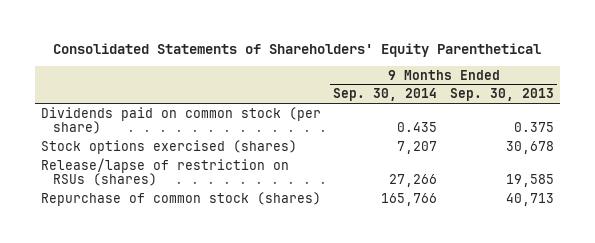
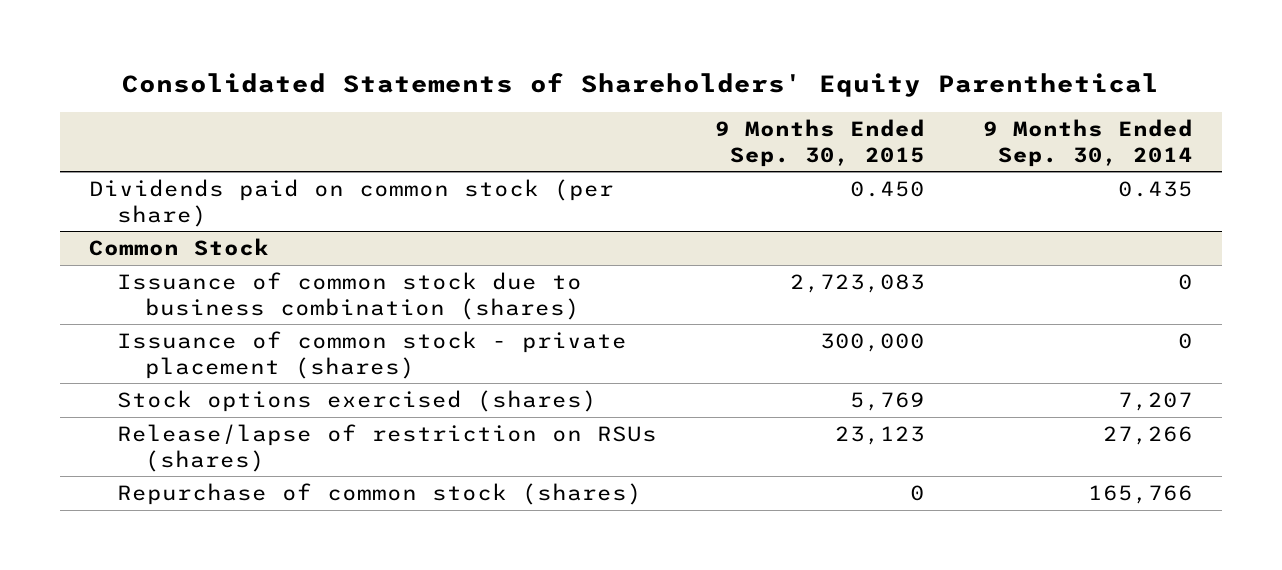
- | 9 Months Ended Sep. 30, 2014 | 9 Months Ended Sep. 30, 2013
+ | 9 Months Ended Sep. 30, 2015 | 9 Months Ended Sep. 30, 2014
+ Common Stock
+ Issuance of common stock due to business combination (shares) | 2,723,083 | 0
+ Issuance of common stock - private placement (shares) | 300,000 | 0

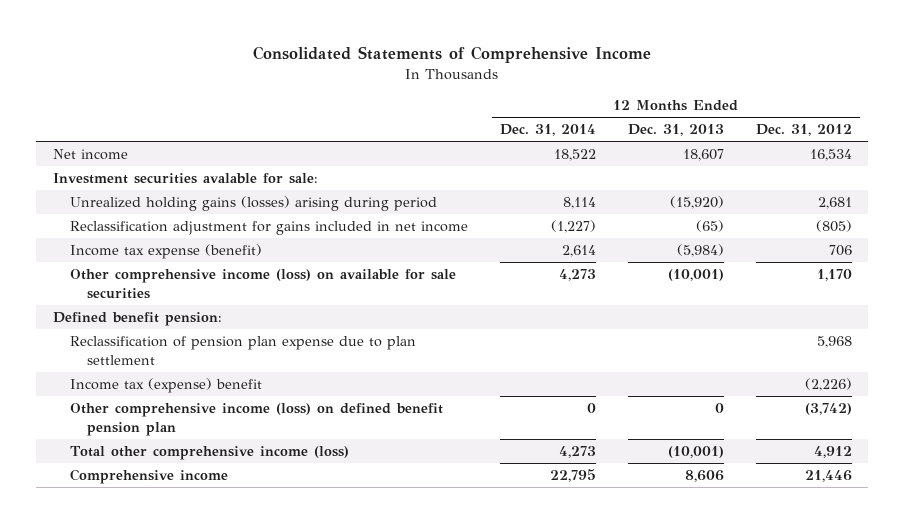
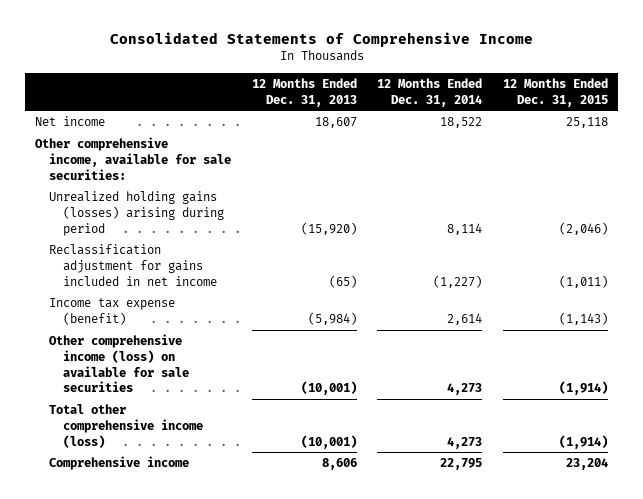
- | 12 Months Ended Dec. 31, 2014 | 12 Months Ended Dec. 31, 2013 | 12 Months Ended Dec. 31, 2012
+ | 12 Months Ended Dec. 31, 2013 | 12 Months Ended Dec. 31, 2014 | 12 Months Ended Dec. 31, 2015
- Investment securities avalable for sale:
+ Other comprehensive income, available for sale securities:
- Defined benefit pension:
- Reclassification of pension plan expense due to plan settlement | | | 5,968
- Income tax (expense) benefit | | | (2,226)
- Other comprehensive income (loss) on defined benefit pension plan | 0 | 0 | (3,742)

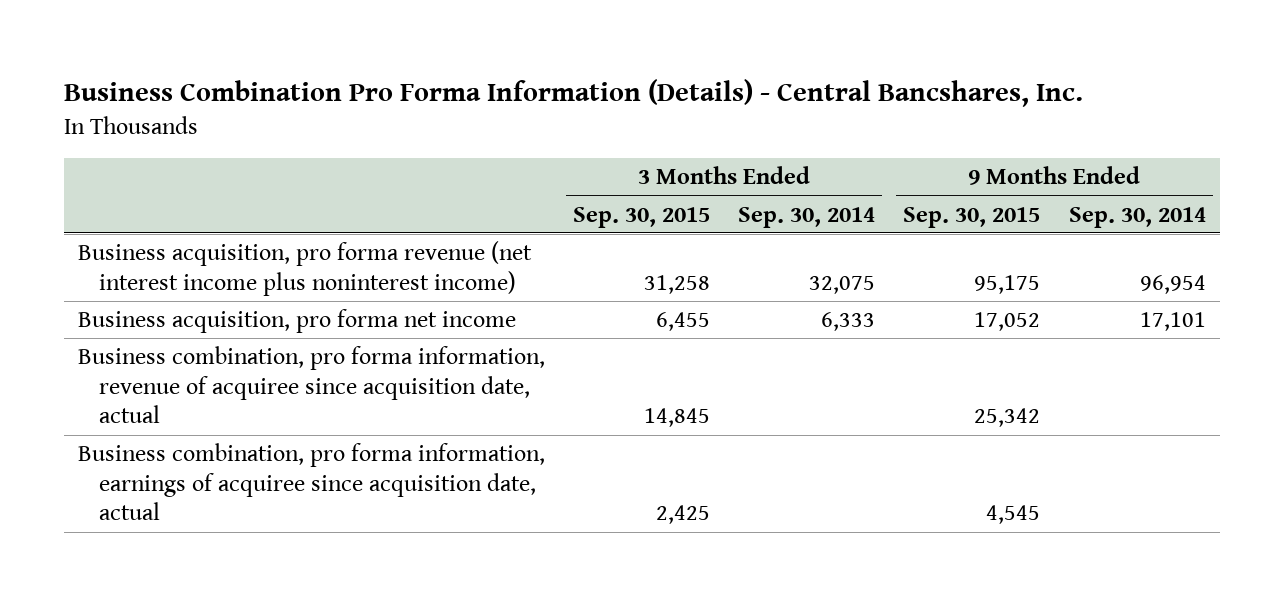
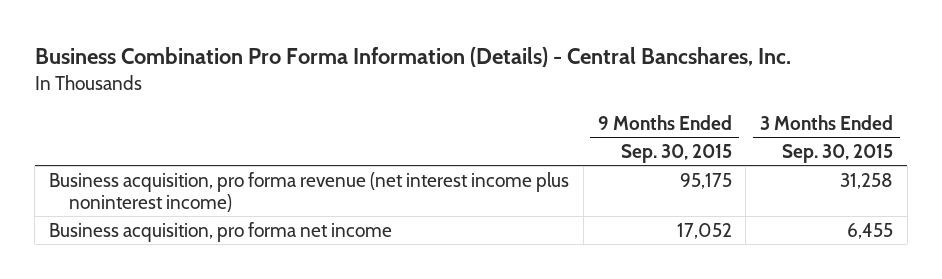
- | 3 Months Ended Sep. 30, 2015 | 3 Months Ended Sep. 30, 2014 | 9 Months Ended Sep. 30, 2015 | 9 Months Ended Sep. 30, 2014
+ | 9 Months Ended Sep. 30, 2015 | 3 Months Ended Sep. 30, 2015
- Business combination, pro forma information, revenue of acquiree since acquisition date, actual | 14,845 | | 25,342 |
- Business combination, pro forma information, earnings of acquiree since acquisition date, actual | 2,425 | | 4,545 |

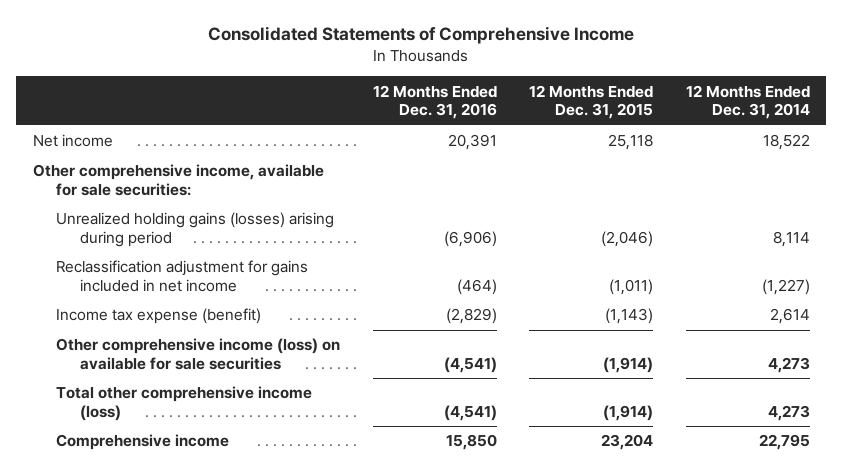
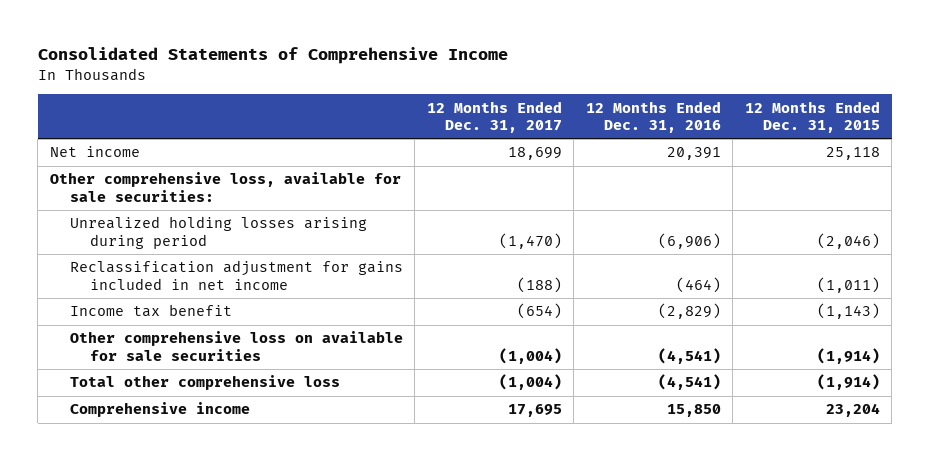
- | 12 Months Ended Dec. 31, 2016 | 12 Months Ended Dec. 31, 2015 | 12 Months Ended Dec. 31, 2014
+ | 12 Months Ended Dec. 31, 2017 | 12 Months Ended Dec. 31, 2016 | 12 Months Ended Dec. 31, 2015
- Other comprehensive income, available for sale securities:
- Unrealized holding gains (losses) arising during period | (6,906) | (2,046) | 8,114
+ Other comprehensive loss, available for sale securities:
+ Unrealized holding losses arising during period | (1,470) | (6,906) | (2,046)
- Income tax expense (benefit) | (2,829) | (1,143) | 2,614
- Other comprehensive income (loss) on available for sale securities | (4,541) | (1,914) | 4,273
- Total other comprehensive income (loss) | (4,541) | (1,914) | 4,273
+ Income tax benefit | (654) | (2,829) | (1,143)
+ Other comprehensive loss on available for sale securities | (1,004) | (4,541) | (1,914)
+ Total other comprehensive loss | (1,004) | (4,541) | (1,914)

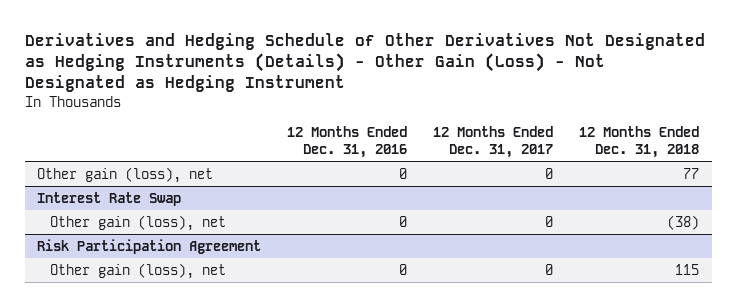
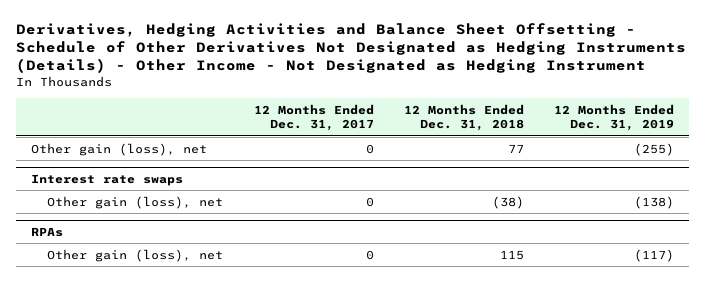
- Derivatives and Hedging Schedule of Other Derivatives Not Designated as Hedging Instruments (Details) - Other Gain (Loss) - Not Designated as Hedging Instrument
+ Derivatives, Hedging Activities and Balance Sheet Offsetting - Schedule of Other Derivatives Not Designated as Hedging Instruments (Details) - Other Income - Not Designated as Hedging Instrument
- | 12 Months Ended Dec. 31, 2016 | 12 Months Ended Dec. 31, 2017 | 12 Months Ended Dec. 31, 2018
+ | 12 Months Ended Dec. 31, 2017 | 12 Months Ended Dec. 31, 2018 | 12 Months Ended Dec. 31, 2019
- Interest Rate Swap
+ Interest rate swaps
- Risk Participation Agreement
+ RPAs

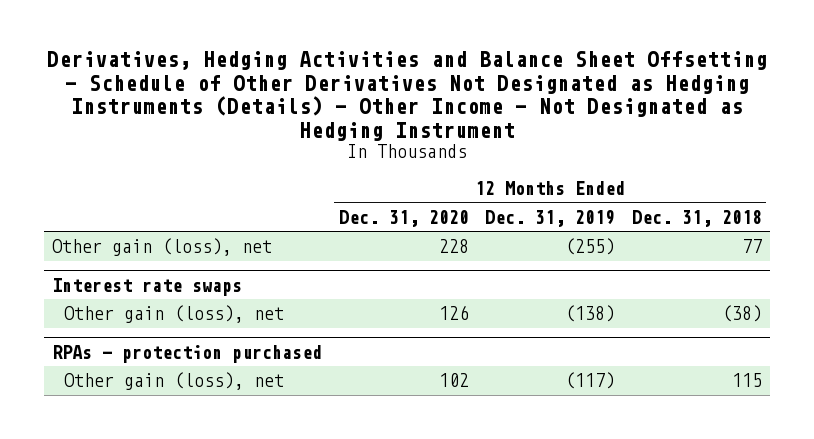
- | 12 Months Ended Dec. 31, 2017 | 12 Months Ended Dec. 31, 2018 | 12 Months Ended Dec. 31, 2019
+ | 12 Months Ended Dec. 31, 2020 | 12 Months Ended Dec. 31, 2019 | 12 Months Ended Dec. 31, 2018
- RPAs
+ RPAs - protection purchased

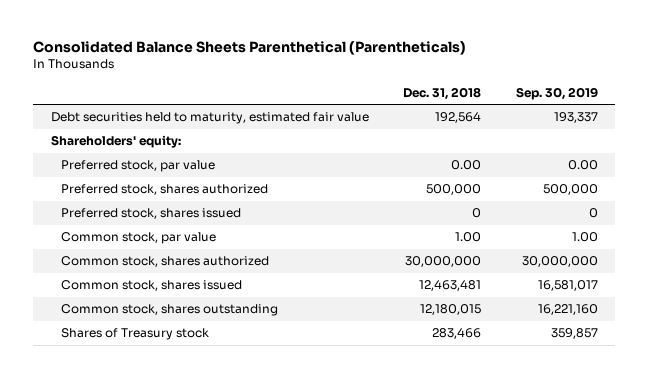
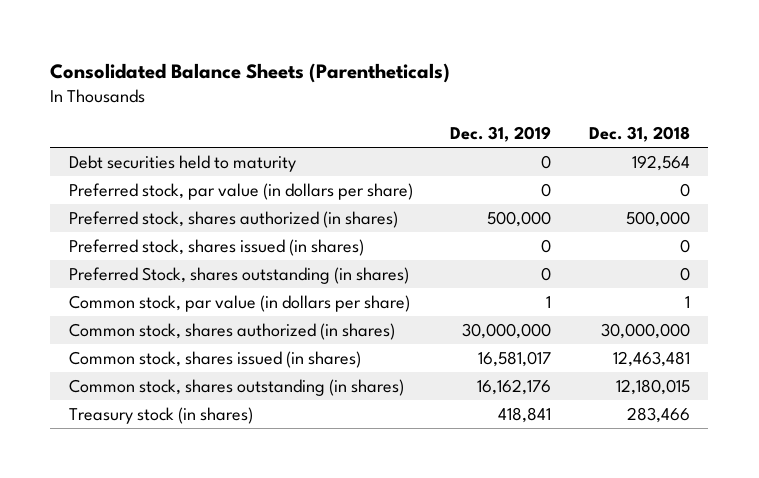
- Consolidated Balance Sheets Parenthetical (Parentheticals)
+ Consolidated Balance Sheets (Parentheticals)
- | Dec. 31, 2018 | Sep. 30, 2019
+ | Dec. 31, 2019 | Dec. 31, 2018
- Debt securities held to maturity, estimated fair value | 192,564 | 193,337
- Shareholders' equity:
- Preferred stock, par value | 0.00 | 0.00
- Preferred stock, shares authorized | 500,000 | 500,000
- Preferred stock, shares issued | 0 | 0
- Common stock, par value | 1.00 | 1.00
- Common stock, shares authorized | 30,000,000 | 30,000,000
- Common stock, shares issued | 12,463,481 | 16,581,017
- Common stock, shares outstanding | 12,180,015 | 16,221,160
- Shares of Treasury stock | 283,466 | 359,857
+ Debt securities held to maturity | 0 | 192,564
+ Preferred stock, par value (in dollars per share) | 0 | 0
+ Preferred stock, shares authorized (in shares) | 500,000 | 500,000
+ Preferred stock, shares issued (in shares) | 0 | 0
+ Preferred Stock, shares outstanding (in shares) | 0 | 0
+ Common stock, par value (in dollars per share) | 1 | 1
+ Common stock, shares authorized (in shares) | 30,000,000 | 30,000,000
+ Common stock, shares issued (in shares) | 16,581,017 | 12,463,481
+ Common stock, shares outstanding (in shares) | 16,162,176 | 12,180,015
+ Treasury stock (in shares) | 418,841 | 283,466

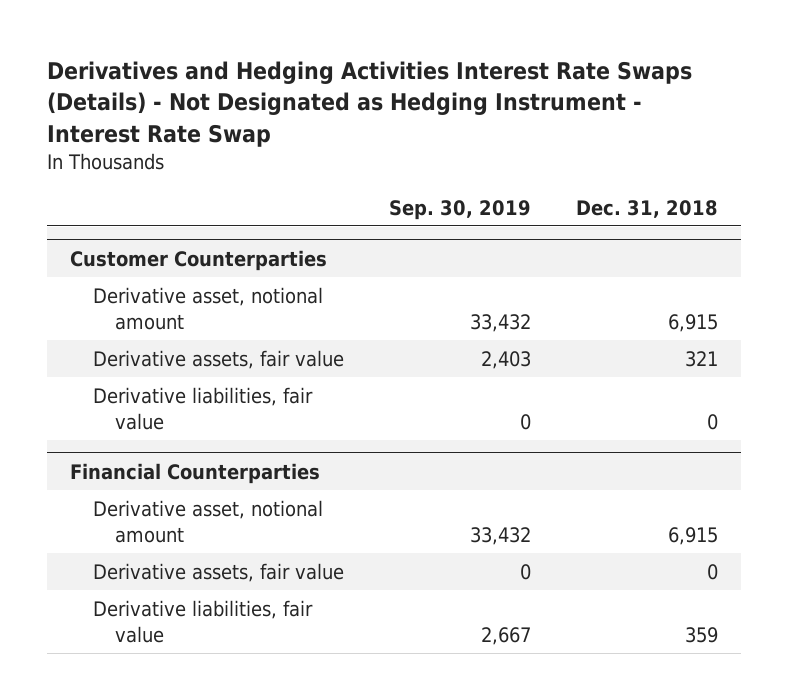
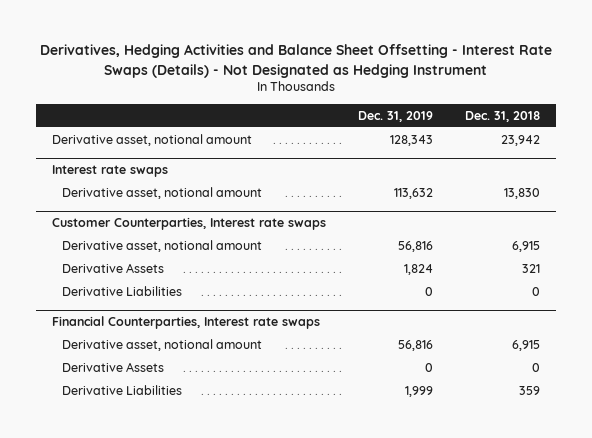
- Derivatives and Hedging Activities Interest Rate Swaps (Details) - Not Designated as Hedging Instrument - Interest Rate Swap
+ Derivatives, Hedging Activities and Balance Sheet Offsetting - Interest Rate Swaps (Details) - Not Designated as Hedging Instrument
- | Sep. 30, 2019 | Dec. 31, 2018
+ | Dec. 31, 2019 | Dec. 31, 2018
- Customer Counterparties
+ Derivative asset, notional amount | 128,343 | 23,942
+ Interest rate swaps
+ Derivative asset, notional amount | 113,632 | 13,830
+ Customer Counterparties, Interest rate swaps
- Derivative assets, fair value | 2,403 | 321
- Derivative liabilities, fair value | 0 | 0
- Financial Counterparties
+ Derivative Assets | 1,824 | 321
+ Derivative Liabilities | 0 | 0
+ Financial Counterparties, Interest rate swaps
- Derivative assets, fair value | 0 | 0
- Derivative liabilities, fair value | 2,667 | 359
+ Derivative Assets | 0 | 0
+ Derivative Liabilities | 1,999 | 359

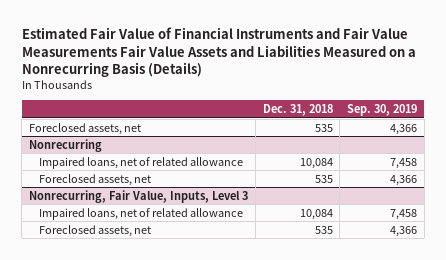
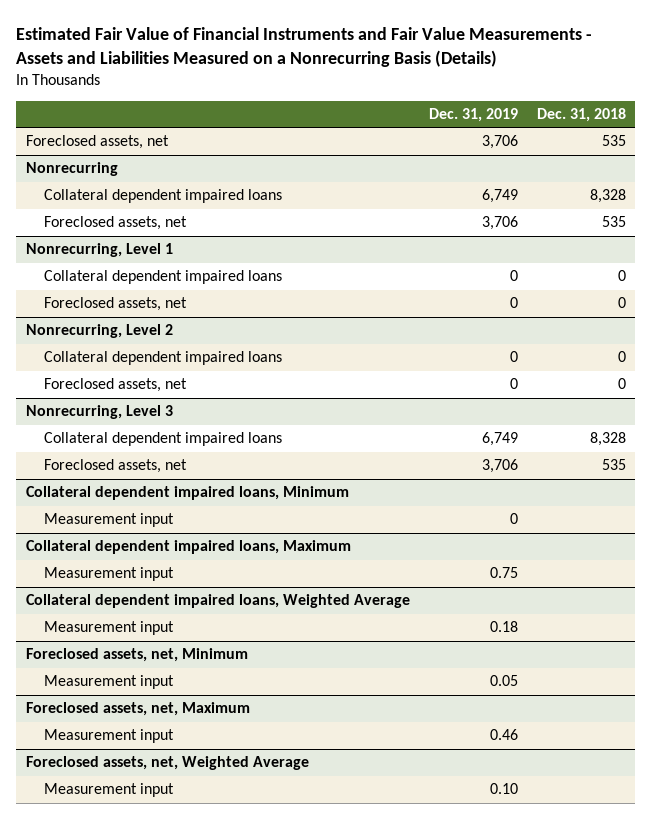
- Estimated Fair Value of Financial Instruments and Fair Value Measurements Fair Value Assets and Liabilities Measured on a Nonrecurring Basis (Details)
+ Estimated Fair Value of Financial Instruments and Fair Value Measurements - Assets and Liabilities Measured on a Nonrecurring Basis (Details)
- | Dec. 31, 2018 | Sep. 30, 2019
+ | Dec. 31, 2019 | Dec. 31, 2018
@ Nonrecurring
- Impaired loans, net of related allowance | 10,084 | 7,458
+ Collateral dependent impaired loans | 6,749 | 8,328
- Nonrecurring, Fair Value, Inputs, Level 3
- Impaired loans, net of related allowance | 10,084 | 7,458
+ Nonrecurring, Level 1
+ Collateral dependent impaired loans | 0 | 0
+ Foreclosed assets, net | 0 | 0
+ Nonrecurring, Level 2
+ Collateral dependent impaired loans | 0 | 0
+ Foreclosed assets, net | 0 | 0
+ Nonrecurring, Level 3
+ Collateral dependent impaired loans | 6,749 | 8,328
+ Collateral dependent impaired loans, Minimum
+ Measurement input | 0 |
+ Collateral dependent impaired loans, Maximum
+ Measurement input | 0.75 |
+ Collateral dependent impaired loans, Weighted Average
+ Measurement input | 0.18 |
+ Foreclosed assets, net, Minimum
+ Measurement input | 0.05 |
+ Foreclosed assets, net, Maximum
+ Measurement input | 0.46 |
+ Foreclosed assets, net, Weighted Average
+ Measurement input | 0.10 |

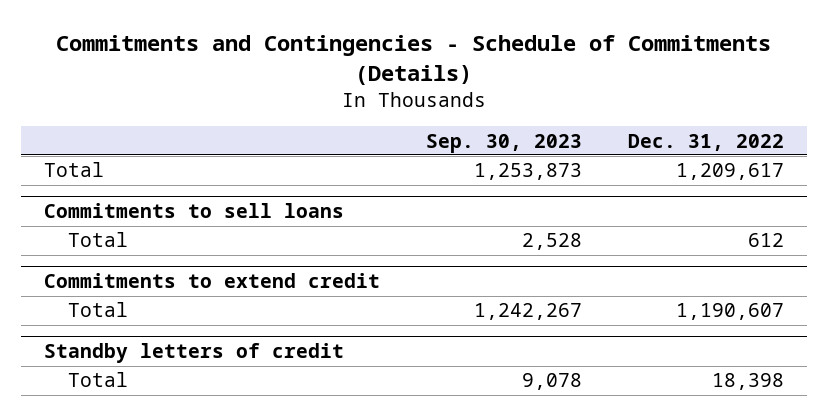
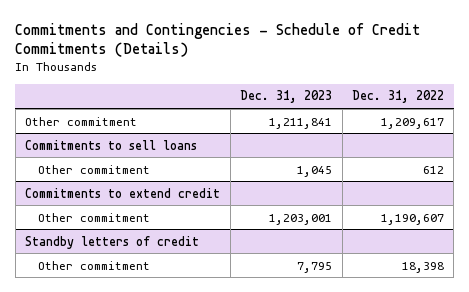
- Commitments and Contingencies - Schedule of Commitments (Details)
+ Commitments and Contingencies - Schedule of Credit Commitments (Details)
- | Sep. 30, 2023 | Dec. 31, 2022
+ | Dec. 31, 2023 | Dec. 31, 2022
- Total | 1,253,873 | 1,209,617
+ Other commitment | 1,211,841 | 1,209,617
@ Commitments to sell loans
- Total | 2,528 | 612
+ Other commitment | 1,045 | 612
@ Commitments to extend credit
- Total | 1,242,267 | 1,190,607
+ Other commitment | 1,203,001 | 1,190,607
@ Standby letters of credit
- Total | 9,078 | 18,398
+ Other commitment | 7,795 | 18,398

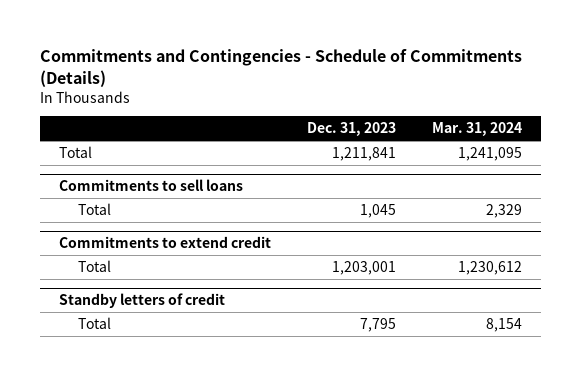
- Commitments and Contingencies - Schedule of Credit Commitments (Details)
+ Commitments and Contingencies - Schedule of Commitments (Details)
- | Dec. 31, 2023 | Dec. 31, 2022
+ | Dec. 31, 2023 | Mar. 31, 2024
- Other commitment | 1,211,841 | 1,209,617
+ Total | 1,211,841 | 1,241,095
@ Commitments to sell loans
- Other commitment | 1,045 | 612
+ Total | 1,045 | 2,329
@ Commitments to extend credit
- Other commitment | 1,203,001 | 1,190,607
+ Total | 1,203,001 | 1,230,612
@ Standby letters of credit
- Other commitment | 7,795 | 18,398
+ Total | 7,795 | 8,154

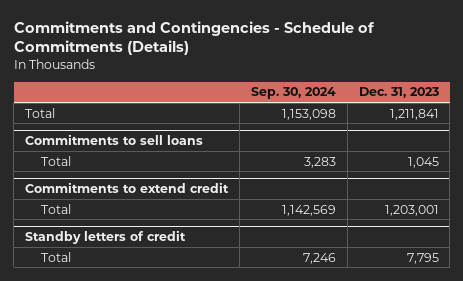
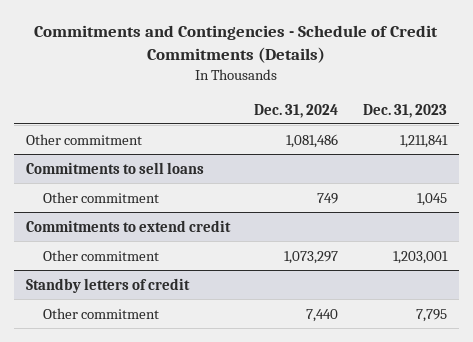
- Commitments and Contingencies - Schedule of Commitments (Details)
+ Commitments and Contingencies - Schedule of Credit Commitments (Details)
- | Sep. 30, 2024 | Dec. 31, 2023
+ | Dec. 31, 2024 | Dec. 31, 2023
- Total | 1,153,098 | 1,211,841
+ Other commitment | 1,081,486 | 1,211,841
@ Commitments to sell loans
- Total | 3,283 | 1,045
+ Other commitment | 749 | 1,045
@ Commitments to extend credit
- Total | 1,142,569 | 1,203,001
+ Other commitment | 1,073,297 | 1,203,001
@ Standby letters of credit
- Total | 7,246 | 7,795
+ Other commitment | 7,440 | 7,795

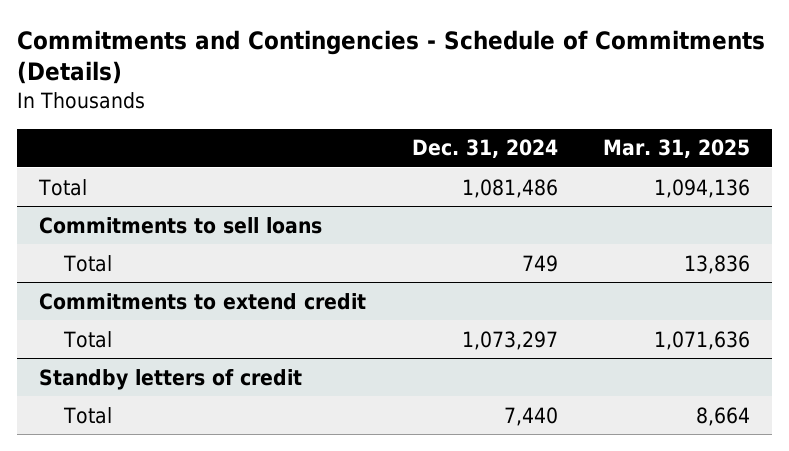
- Commitments and Contingencies - Schedule of Credit Commitments (Details)
+ Commitments and Contingencies - Schedule of Commitments (Details)
- | Dec. 31, 2024 | Dec. 31, 2023
+ | Dec. 31, 2024 | Mar. 31, 2025
- Other commitment | 1,081,486 | 1,211,841
+ Total | 1,081,486 | 1,094,136
@ Commitments to sell loans
- Other commitment | 749 | 1,045
+ Total | 749 | 13,836
@ Commitments to extend credit
- Other commitment | 1,073,297 | 1,203,001
+ Total | 1,073,297 | 1,071,636
@ Standby letters of credit
- Other commitment | 7,440 | 7,795
+ Total | 7,440 | 8,664

